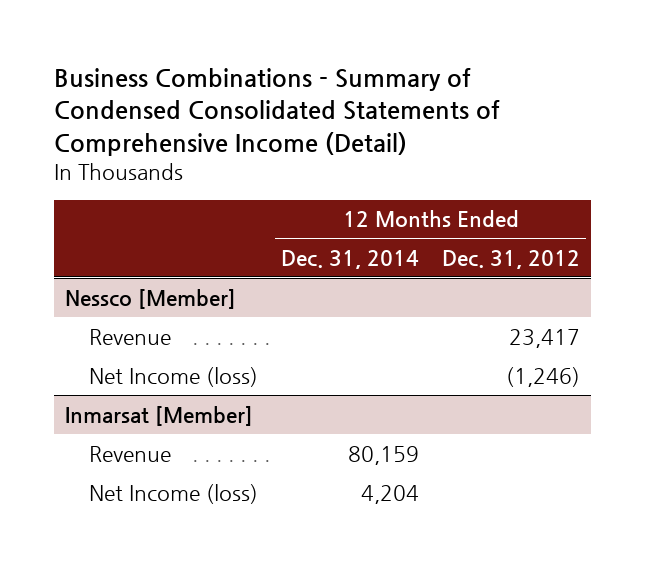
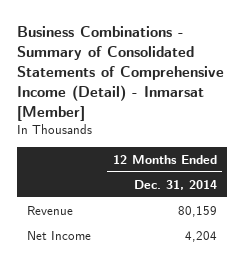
- Business Combinations - Summary of Condensed Consolidated Statements of Comprehensive Income (Detail)
+ Business Combinations - Summary of Consolidated Statements of Comprehensive Income (Detail) - Inmarsat [Member]
- | 12 Months Ended Dec. 31, 2014 | 12 Months Ended Dec. 31, 2012
+ | 12 Months Ended Dec. 31, 2014
- Nessco [Member]
- Revenue | | 23,417
- Net Income (loss) | | (1,246)
- Inmarsat [Member]
- Net Income (loss) | 4,204 |
+ Net Income | 4,204

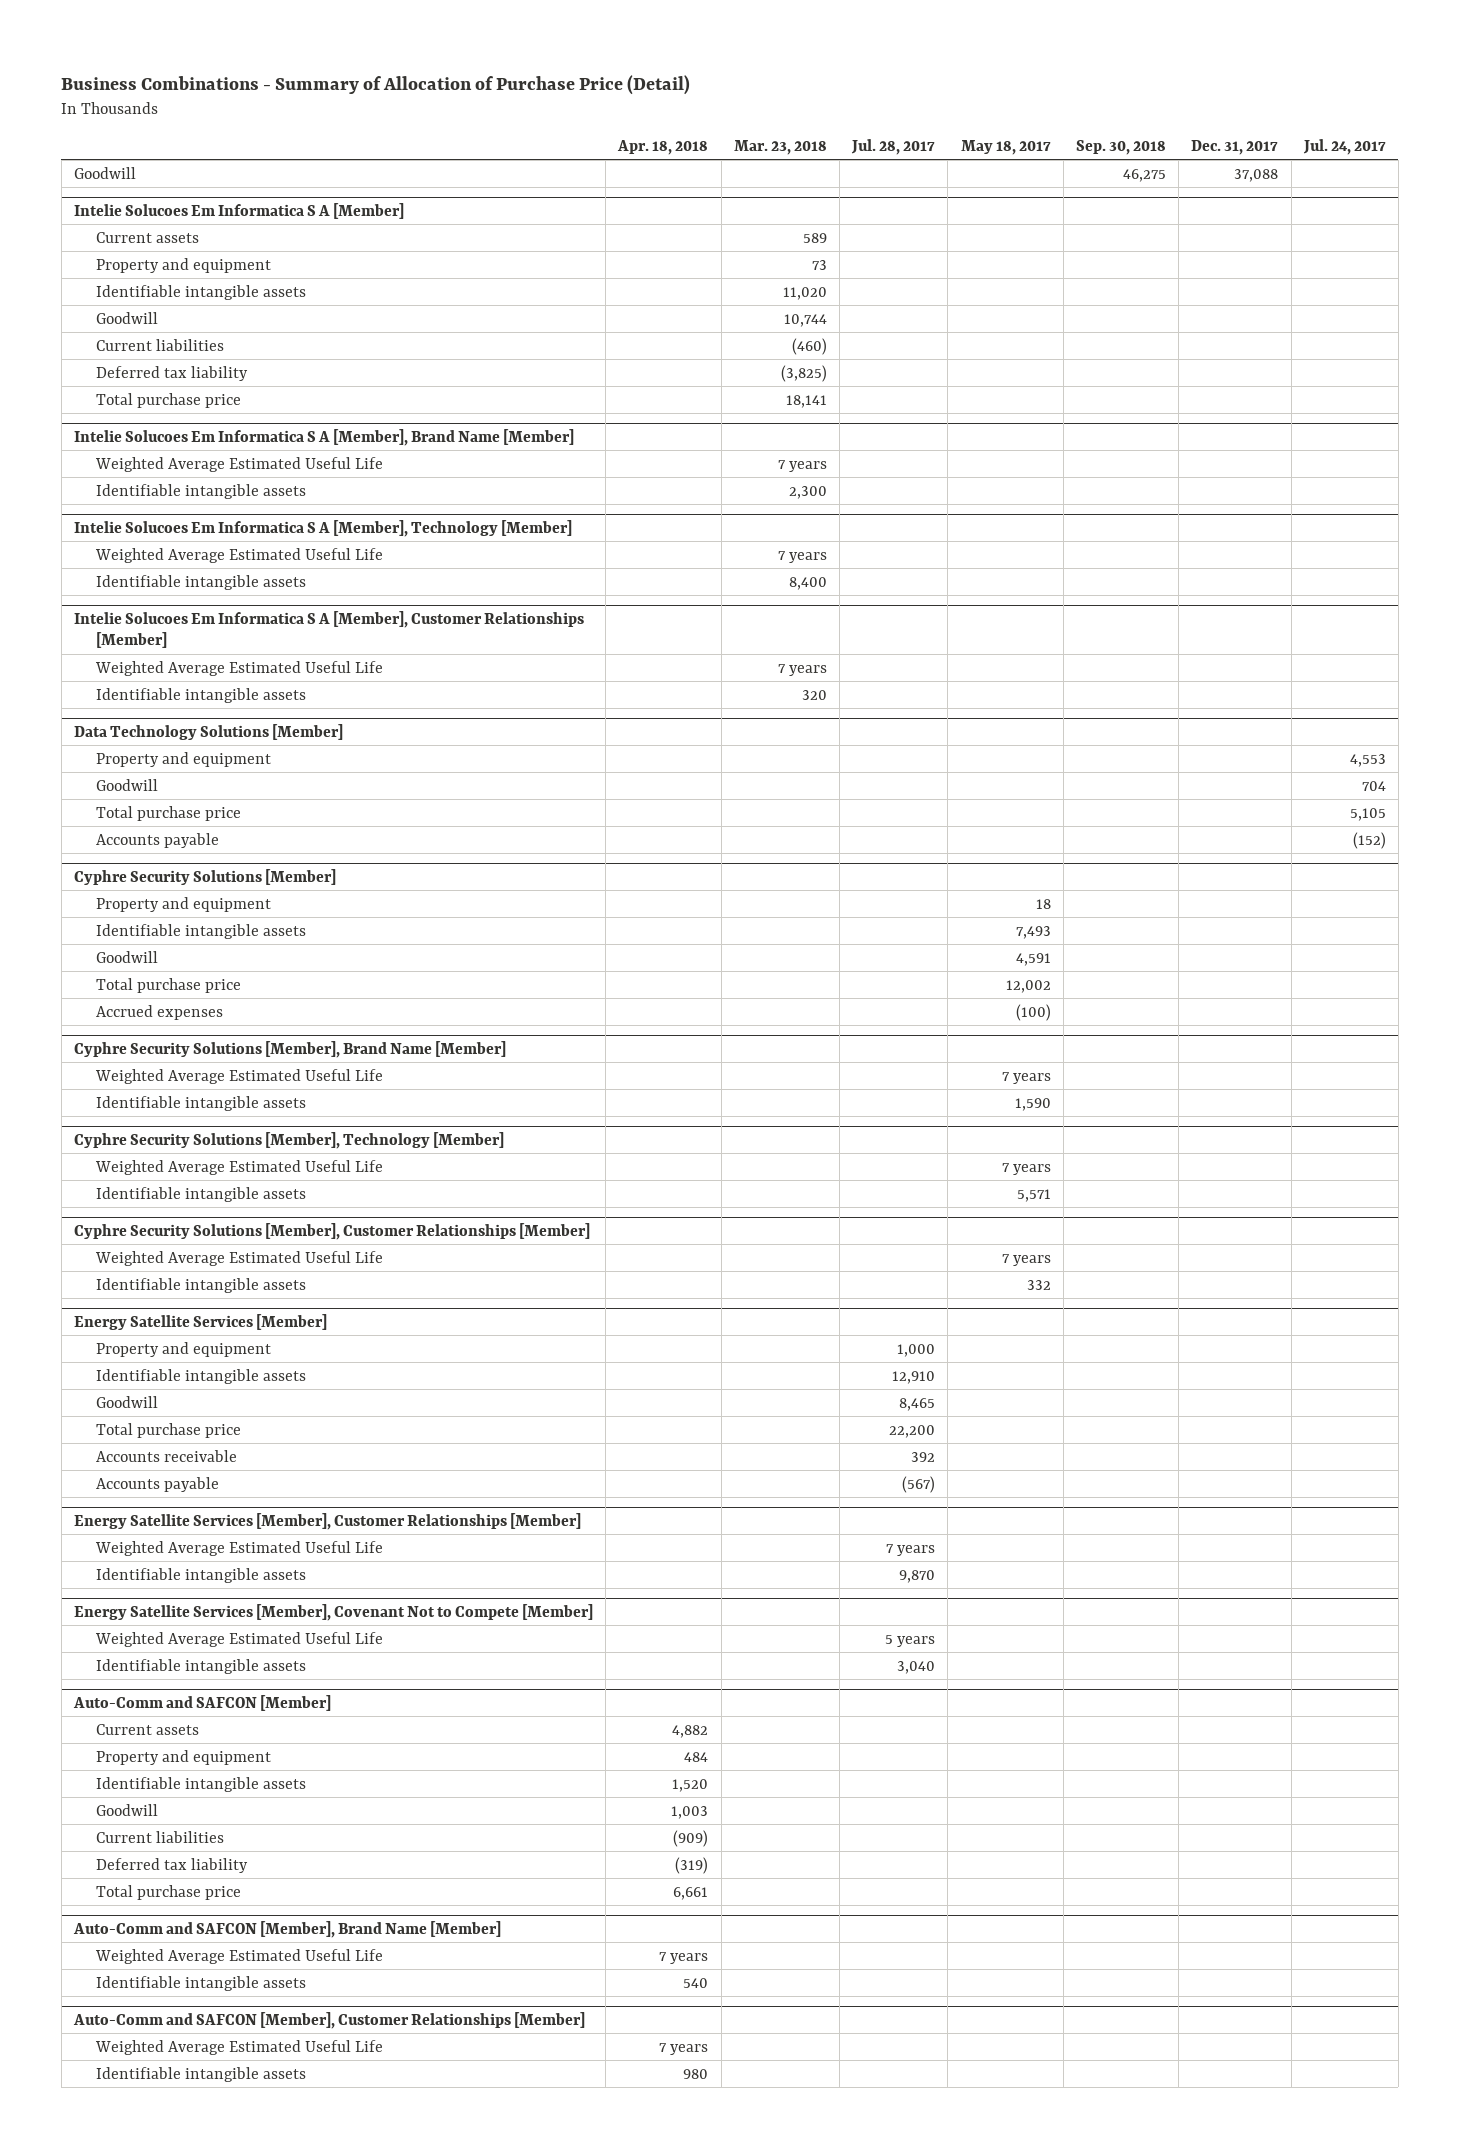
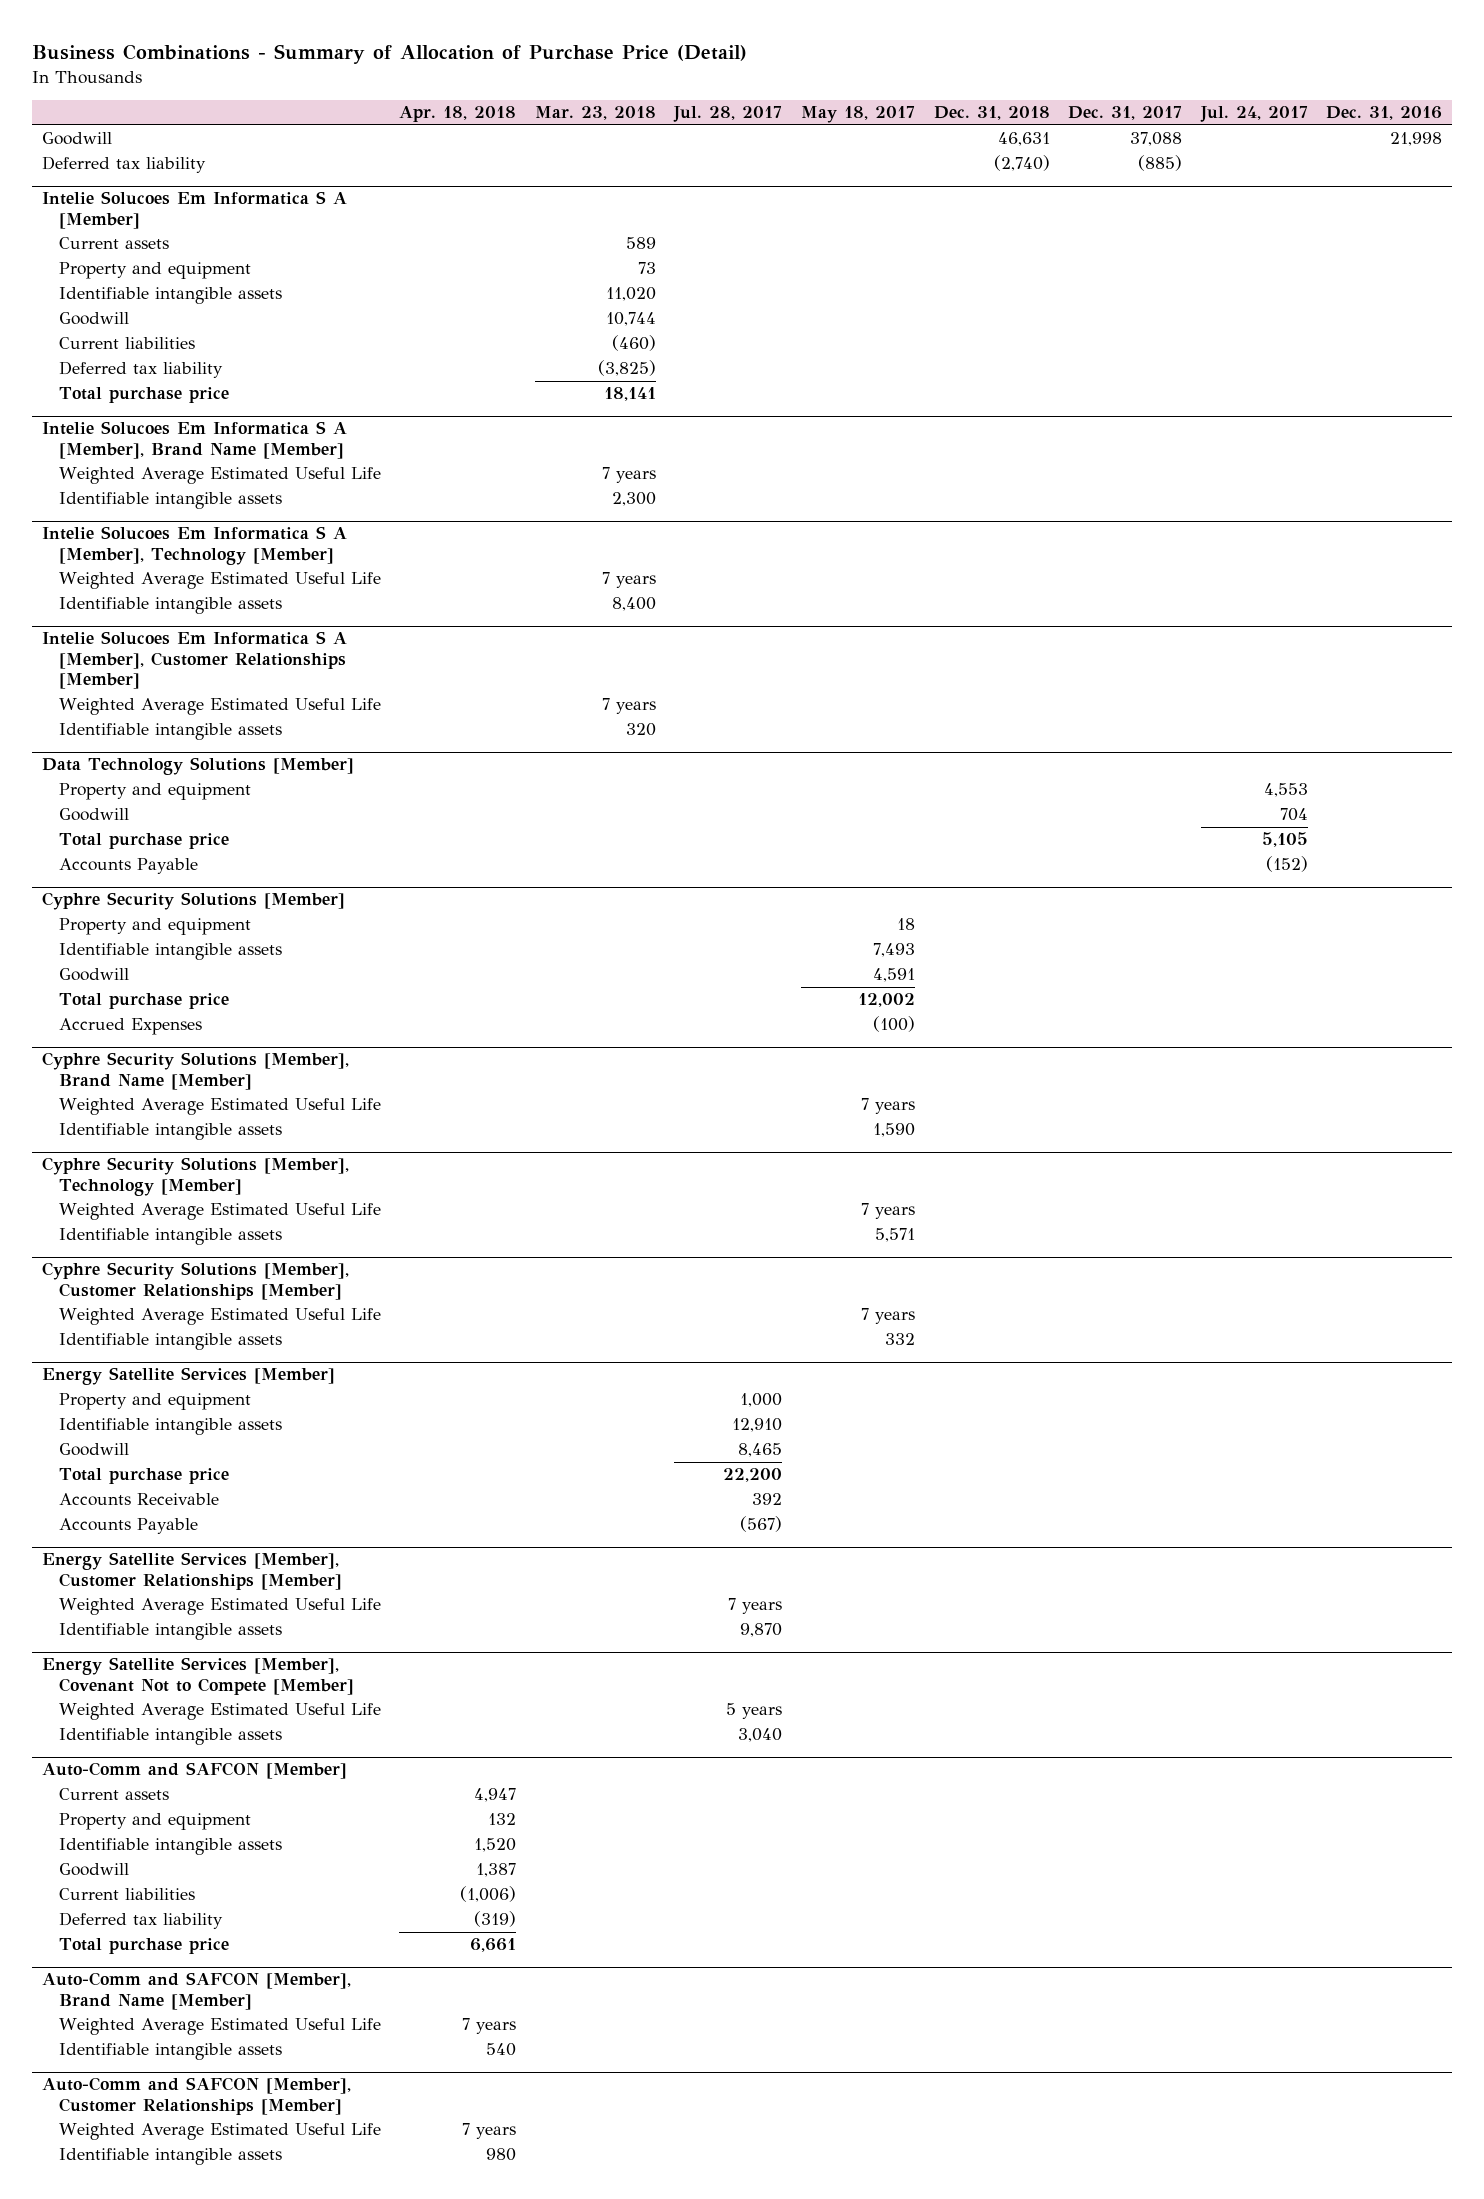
- | Apr. 18, 2018 | Mar. 23, 2018 | Jul. 28, 2017 | May 18, 2017 | Sep. 30, 2018 | Dec. 31, 2017 | Jul. 24, 2017
+ | Apr. 18, 2018 | Mar. 23, 2018 | Jul. 28, 2017 | May 18, 2017 | Dec. 31, 2018 | Dec. 31, 2017 | Jul. 24, 2017 | Dec. 31, 2016
+ Deferred tax liability | | | | | (2,740) | (885) | |
@ Data Technology Solutions [Member]
- Accounts payable | | | | | | | (152)
+ Accounts Payable | | | | | | | (152) |
@ Cyphre Security Solutions [Member]
- Accrued expenses | | | | (100) | | |
+ Accrued Expenses | | | | (100) | | | |
@ Energy Satellite Services [Member]
- Accounts receivable | | | 392 | | | |
- Accounts payable | | | (567) | | | |
+ Accounts Receivable | | | 392 | | | | |
+ Accounts Payable | | | (567) | | | | |
@ Auto-Comm and SAFCON [Member]
- Current assets | 4,882 | | | | | |
- Property and equipment | 484 | | | | | |
+ Current assets | 4,947 | | | | | | |
+ Property and equipment | 132 | | | | | | |
- Goodwill | 1,003 | | | | | |
- Current liabilities | (909) | | | | | |
+ Goodwill | 1,387 | | | | | | |
+ Current liabilities | (1,006) | | | | | | |

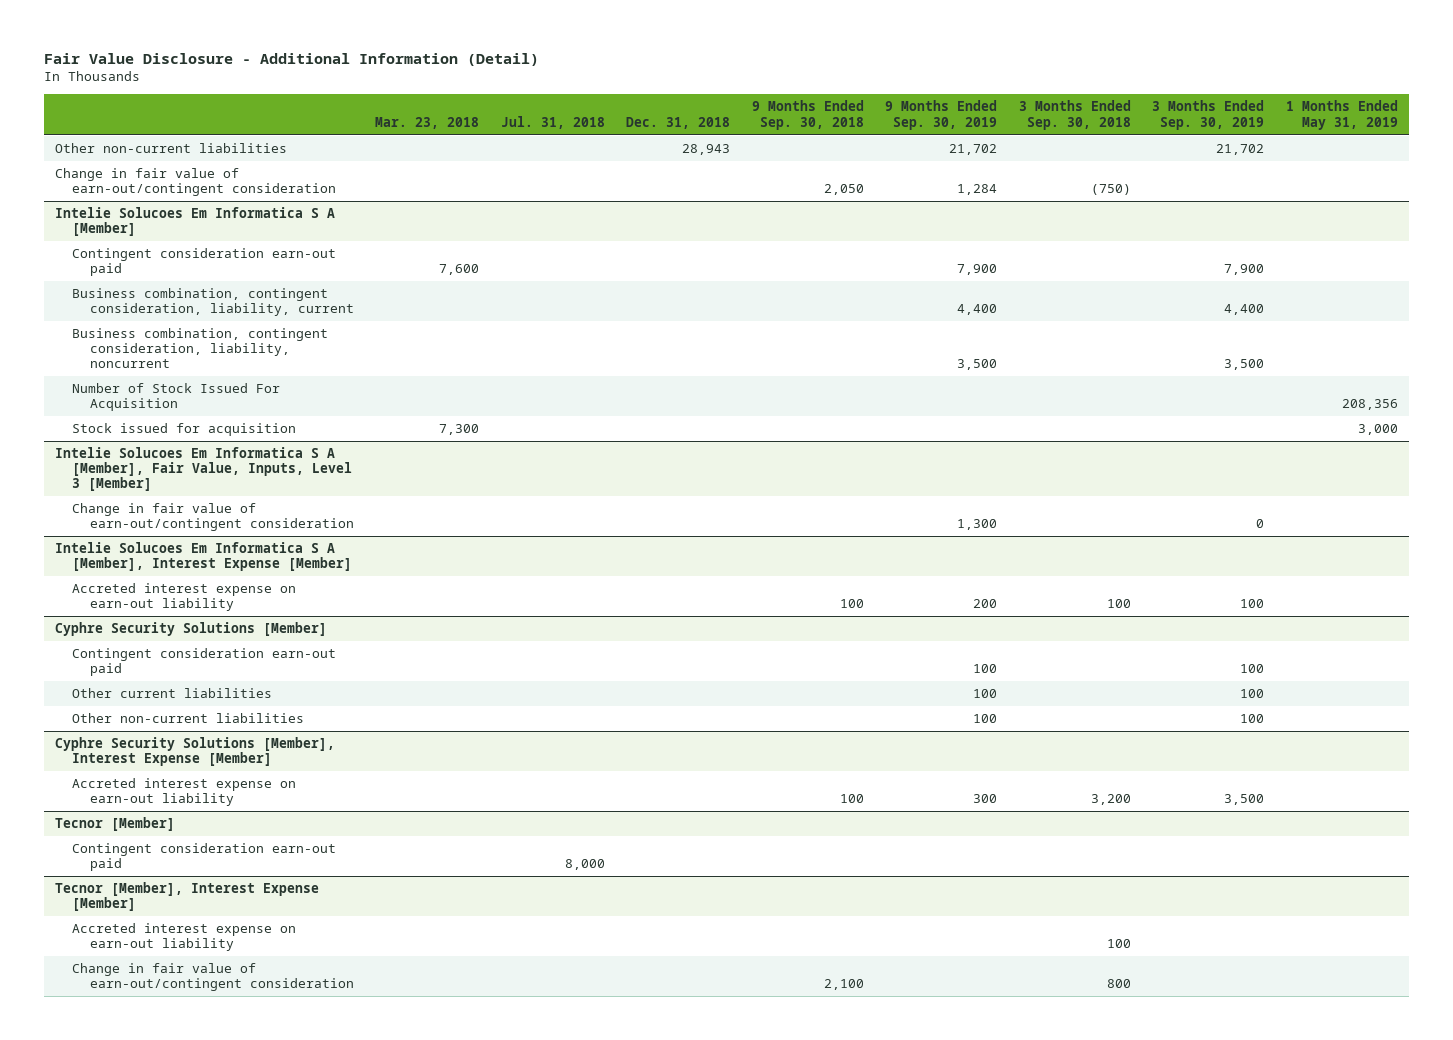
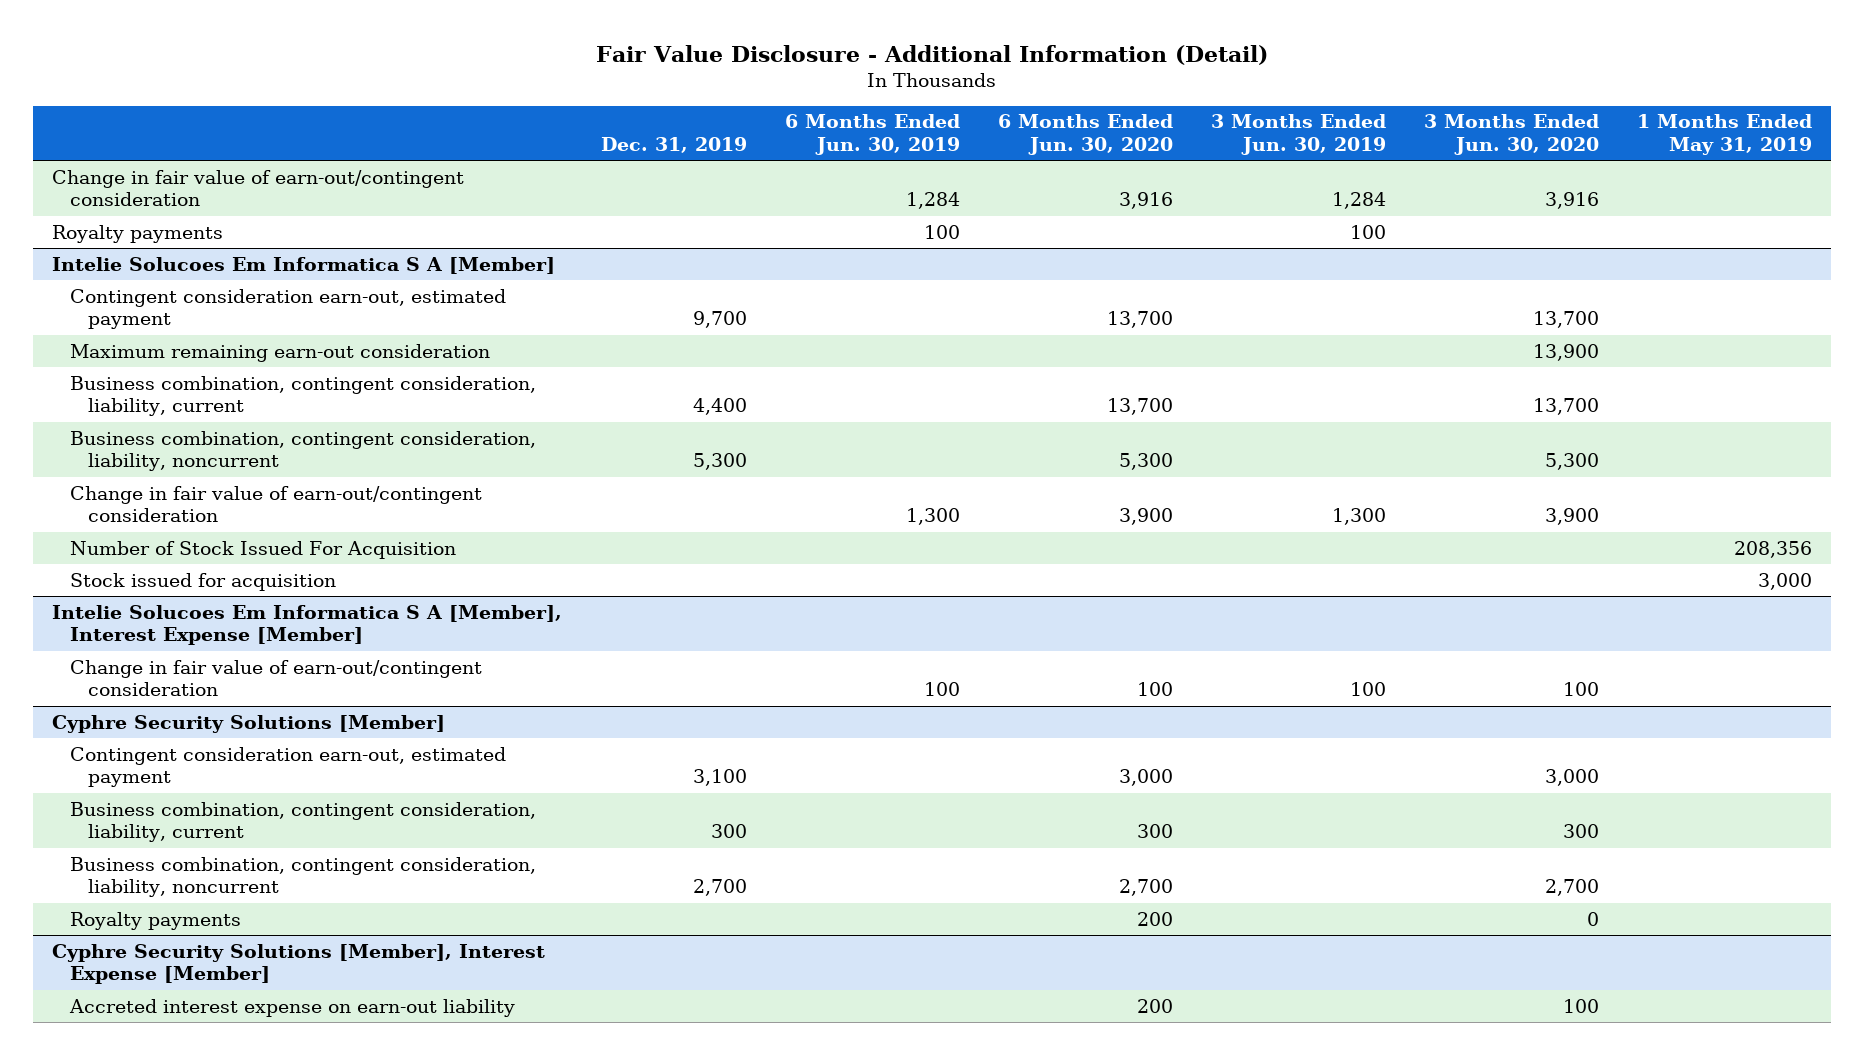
- | Mar. 23, 2018 | Jul. 31, 2018 | Dec. 31, 2018 | 9 Months Ended Sep. 30, 2018 | 9 Months Ended Sep. 30, 2019 | 3 Months Ended Sep. 30, 2018 | 3 Months Ended Sep. 30, 2019 | 1 Months Ended May 31, 2019
+ | Dec. 31, 2019 | 6 Months Ended Jun. 30, 2019 | 6 Months Ended Jun. 30, 2020 | 3 Months Ended Jun. 30, 2019 | 3 Months Ended Jun. 30, 2020 | 1 Months Ended May 31, 2019
- Other non-current liabilities | | | 28,943 | | 21,702 | | 21,702 |
+ Royalty payments | | 100 | | 100 | |
@ Intelie Solucoes Em Informatica S A [Member]
- Contingent consideration earn-out paid | 7,600 | | | | 7,900 | | 7,900 |
+ Contingent consideration earn-out, estimated payment | 9,700 | | 13,700 | | 13,700 |
+ Maximum remaining earn-out consideration | | | | | 13,900 |
+ Change in fair value of earn-out/contingent consideration | | 1,300 | 3,900 | 1,300 | 3,900 |
- Intelie Solucoes Em Informatica S A [Member], Fair Value, Inputs, Level 3 [Member]
- Change in fair value of earn-out/contingent consideration | | | | | 1,300 | | 0 |
@ Intelie Solucoes Em Informatica S A [Member], Interest Expense [Member]
- Accreted interest expense on earn-out liability | | | | 100 | 200 | 100 | 100 |
+ Change in fair value of earn-out/contingent consideration | | 100 | 100 | 100 | 100 |
@ Cyphre Security Solutions [Member]
- Contingent consideration earn-out paid | | | | | 100 | | 100 |
- Other current liabilities | | | | | 100 | | 100 |
- Other non-current liabilities | | | | | 100 | | 100 |
+ Contingent consideration earn-out, estimated payment | 3,100 | | 3,000 | | 3,000 |
+ Business combination, contingent consideration, liability, current | 300 | | 300 | | 300 |
+ Business combination, contingent consideration, liability, noncurrent | 2,700 | | 2,700 | | 2,700 |
+ Royalty payments | | | 200 | | 0 |
- Tecnor [Member]
- Contingent consideration earn-out paid | | 8,000 | | | | | |
- Tecnor [Member], Interest Expense [Member]
- Accreted interest expense on earn-out liability | | | | | | 100 | |
- Change in fair value of earn-out/contingent consideration | | | | 2,100 | | 800 | |

